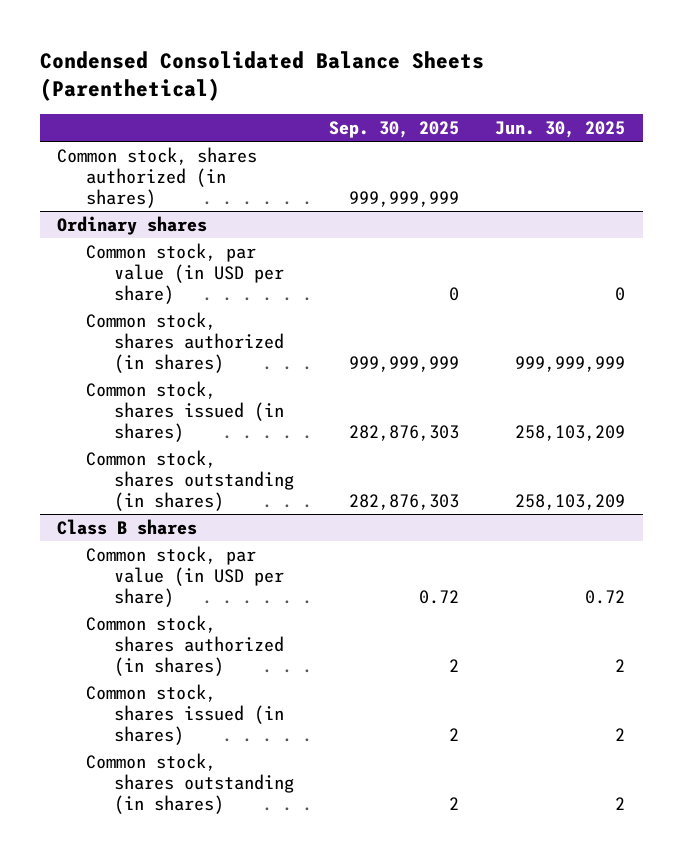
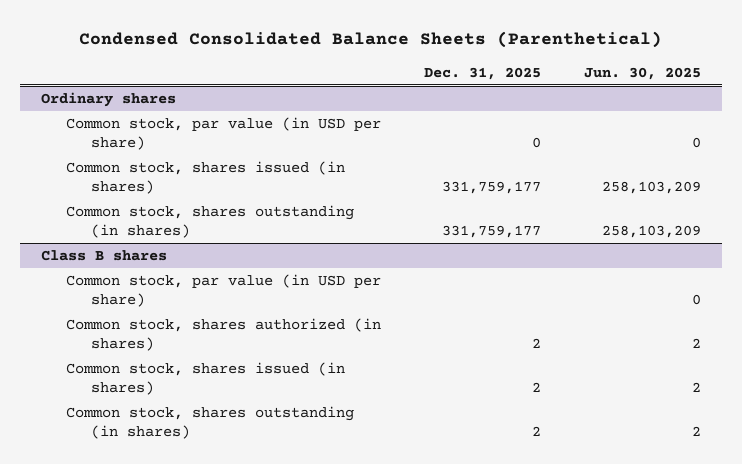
- | Sep. 30, 2025 | Jun. 30, 2025
+ | Dec. 31, 2025 | Jun. 30, 2025
- Common stock, shares authorized (in shares) | 999,999,999 |
@ Ordinary shares
- Common stock, shares authorized (in shares) | 999,999,999 | 999,999,999
@ Class B shares
- Common stock, par value (in USD per share) | 0.72 | 0.72
+ Common stock, par value (in USD per share) | | 0

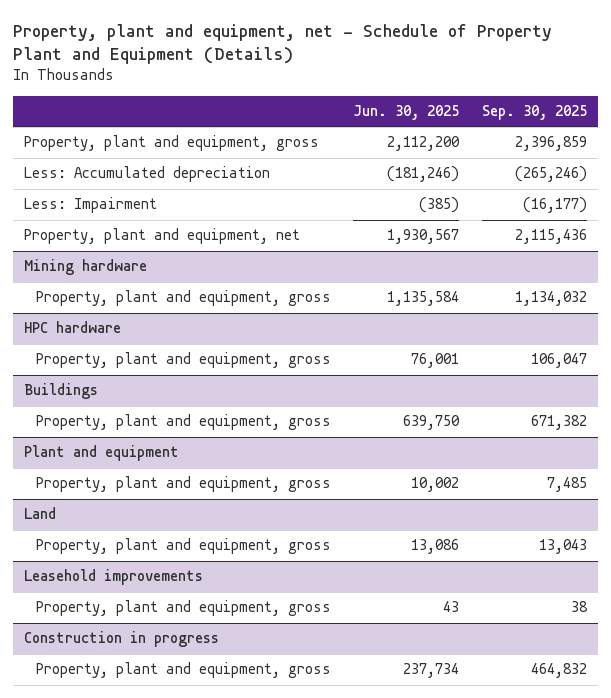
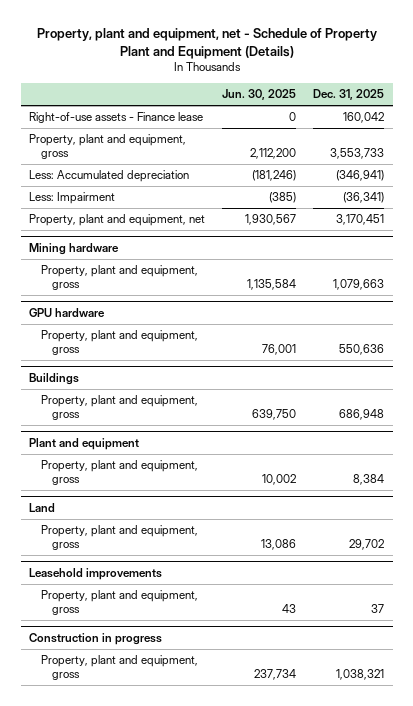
- | Jun. 30, 2025 | Sep. 30, 2025
+ | Jun. 30, 2025 | Dec. 31, 2025
+ Right-of-use assets - Finance lease | 0 | 160,042
- HPC hardware
+ GPU hardware

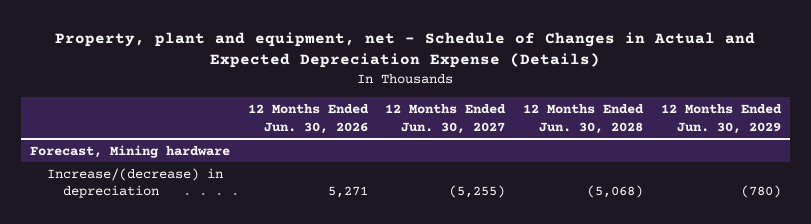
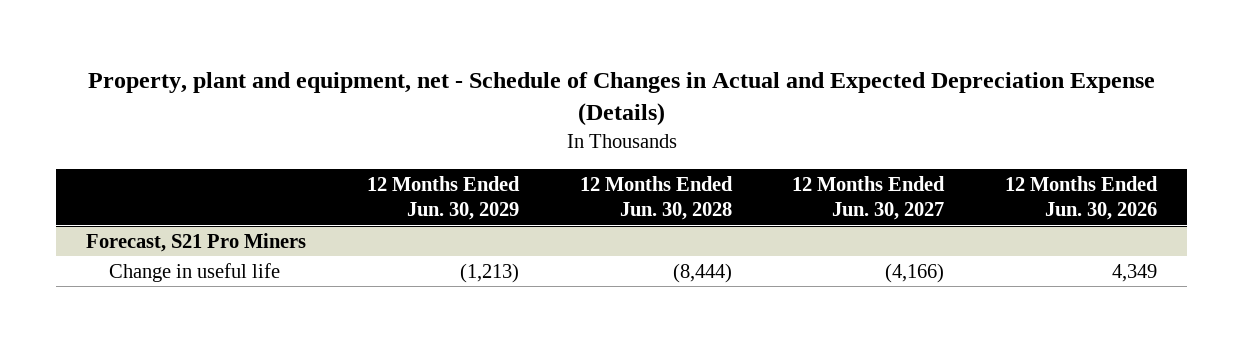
- | 12 Months Ended Jun. 30, 2026 | 12 Months Ended Jun. 30, 2027 | 12 Months Ended Jun. 30, 2028 | 12 Months Ended Jun. 30, 2029
+ | 12 Months Ended Jun. 30, 2029 | 12 Months Ended Jun. 30, 2028 | 12 Months Ended Jun. 30, 2027 | 12 Months Ended Jun. 30, 2026
- Forecast, Mining hardware
- Increase/(decrease) in depreciation | 5,271 | (5,255) | (5,068) | (780)
+ Forecast, S21 Pro Miners
+ Change in useful life | (1,213) | (8,444) | (4,166) | 4,349

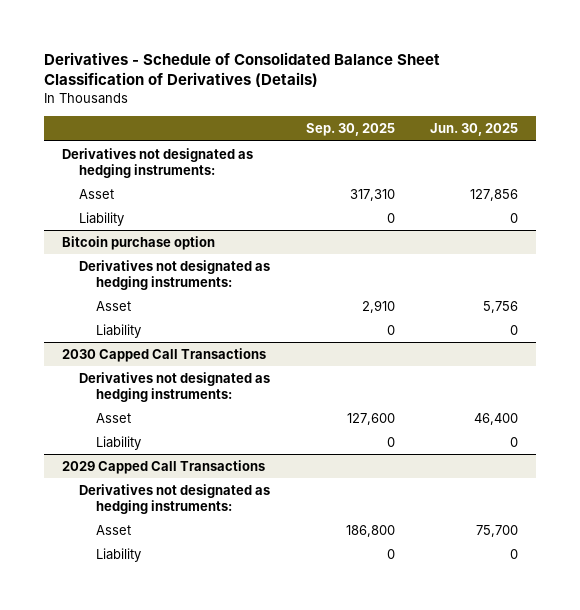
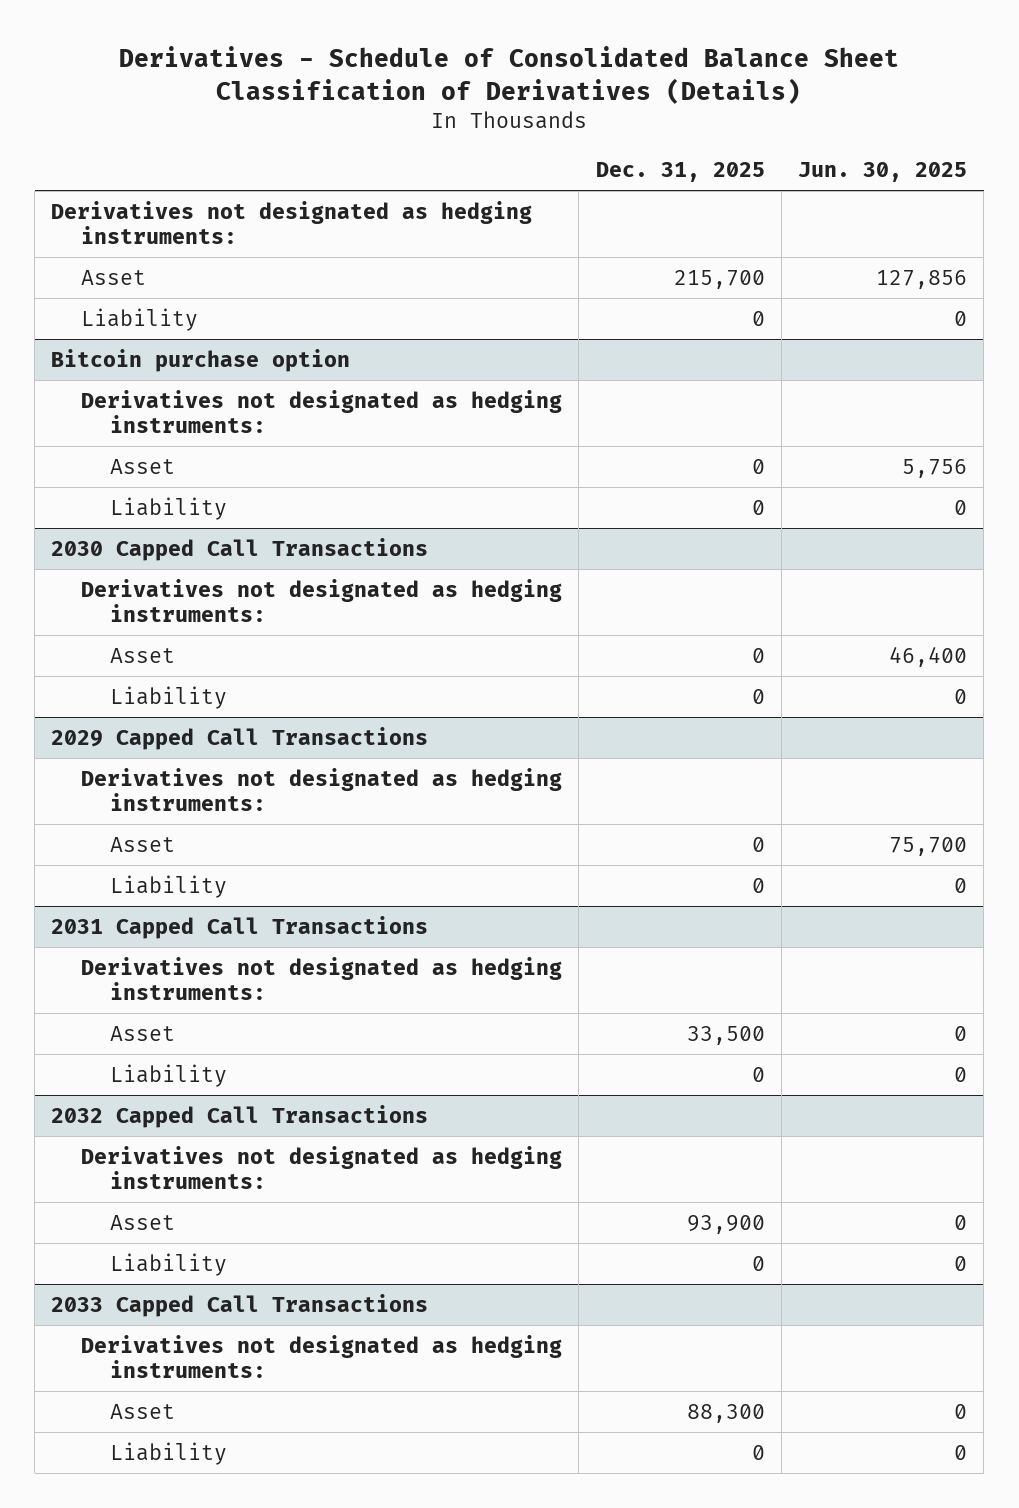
- | Sep. 30, 2025 | Jun. 30, 2025
+ | Dec. 31, 2025 | Jun. 30, 2025
+ 2031 Capped Call Transactions
+ Derivatives not designated as hedging instruments:
+ Asset | 33,500 | 0
+ Liability | 0 | 0
+ 2032 Capped Call Transactions
+ Derivatives not designated as hedging instruments:
+ Asset | 93,900 | 0
+ Liability | 0 | 0
+ 2033 Capped Call Transactions
+ Derivatives not designated as hedging instruments:
+ Asset | 88,300 | 0
+ Liability | 0 | 0

